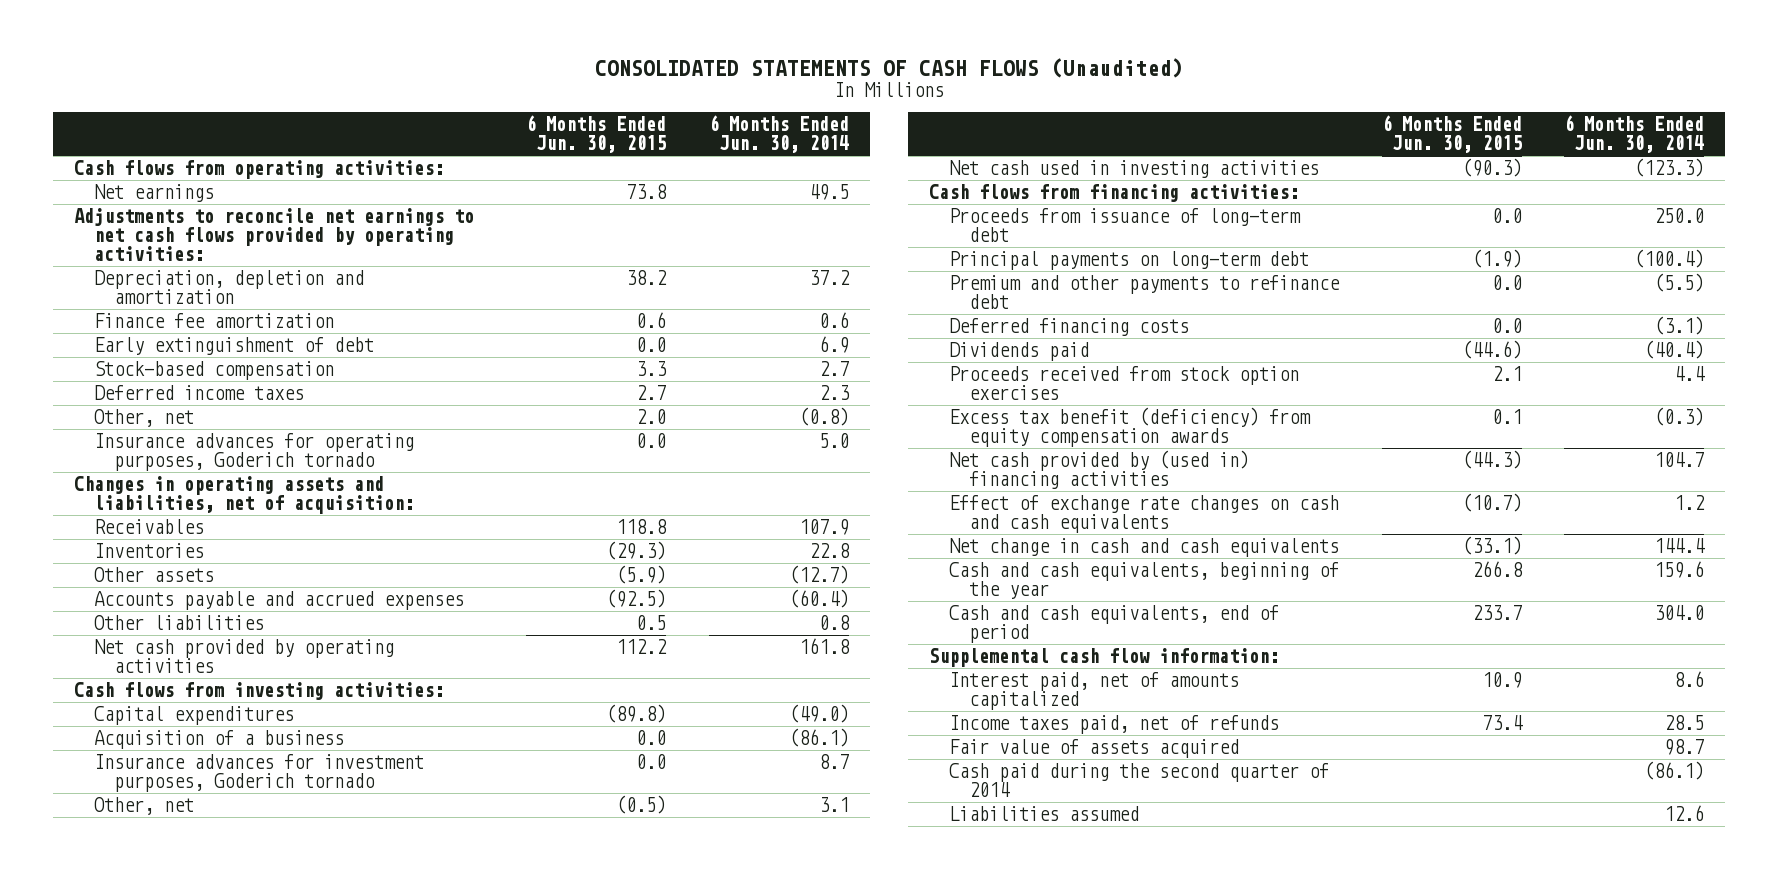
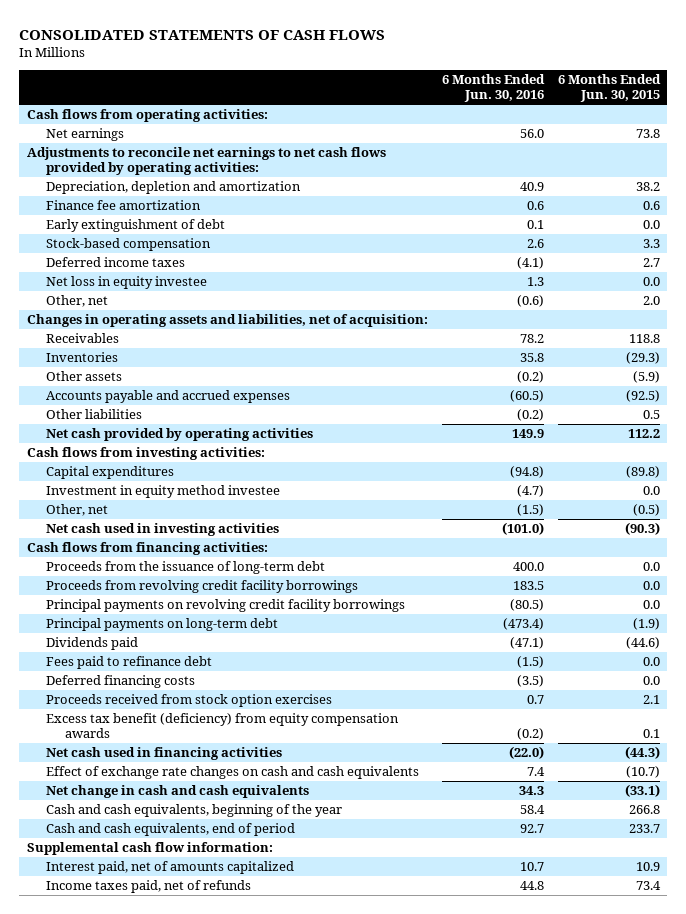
- CONSOLIDATED STATEMENTS OF CASH FLOWS (Unaudited)
+ CONSOLIDATED STATEMENTS OF CASH FLOWS
- | 6 Months Ended Jun. 30, 2015 | 6 Months Ended Jun. 30, 2014
+ | 6 Months Ended Jun. 30, 2016 | 6 Months Ended Jun. 30, 2015
+ Net loss in equity investee | 1.3 | 0.0
- Insurance advances for operating purposes, Goderich tornado | 0.0 | 5.0
- Acquisition of a business | 0.0 | (86.1)
- Insurance advances for investment purposes, Goderich tornado | 0.0 | 8.7
+ Investment in equity method investee | (4.7) | 0.0
- Proceeds from issuance of long-term debt | 0.0 | 250.0
+ Proceeds from the issuance of long-term debt | 400.0 | 0.0
+ Proceeds from revolving credit facility borrowings | 183.5 | 0.0
+ Principal payments on revolving credit facility borrowings | (80.5) | 0.0
- Premium and other payments to refinance debt | 0.0 | (5.5)
+ Fees paid to refinance debt | (1.5) | 0.0
moved down: Deferred financing costs | (3.5) | 0.0
- Net cash provided by (used in) financing activities | (44.3) | 104.7
+ Net cash used in financing activities | (22.0) | (44.3)
- Fair value of assets acquired | | 98.7
- Cash paid during the second quarter of 2014 | | (86.1)
- Liabilities assumed | | 12.6

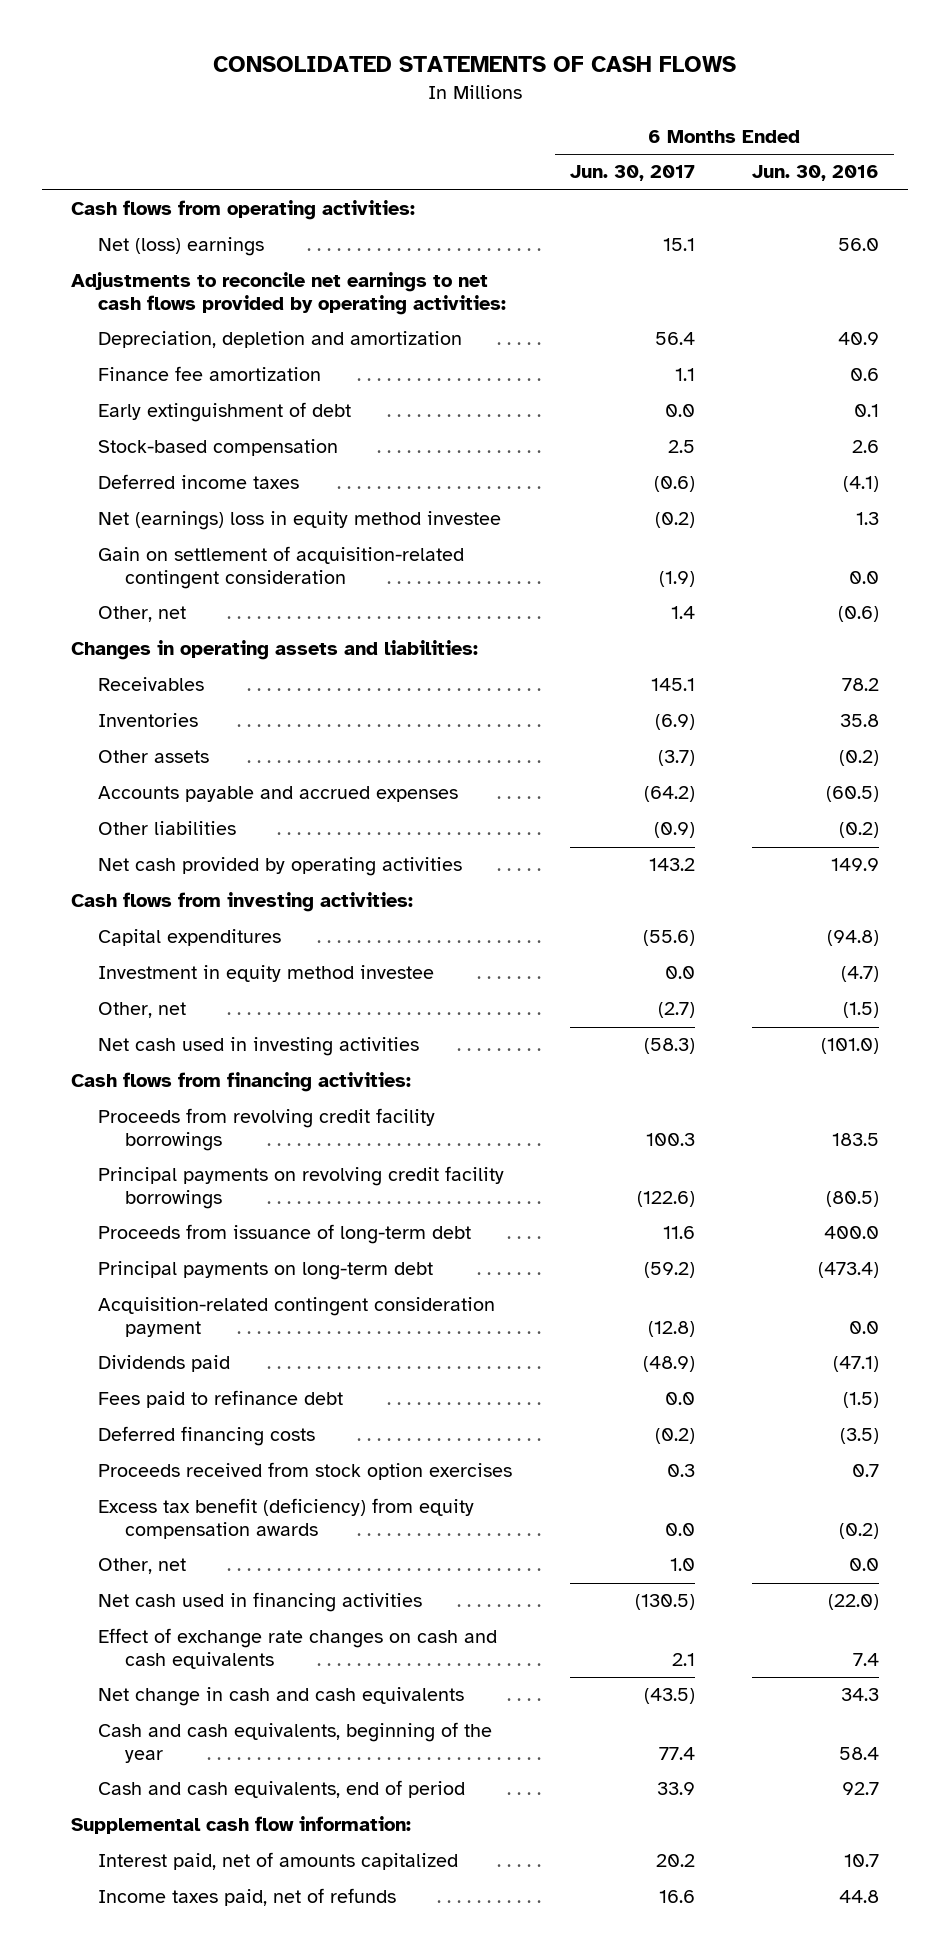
- | 6 Months Ended Jun. 30, 2016 | 6 Months Ended Jun. 30, 2015
+ | 6 Months Ended Jun. 30, 2017 | 6 Months Ended Jun. 30, 2016
- Net earnings | 56.0 | 73.8
+ Net (loss) earnings | 15.1 | 56.0
- Net loss in equity investee | 1.3 | 0.0
+ Net (earnings) loss in equity method investee | (0.2) | 1.3
+ Gain on settlement of acquisition-related contingent consideration | (1.9) | 0.0
- Changes in operating assets and liabilities, net of acquisition:
+ Changes in operating assets and liabilities:
- Proceeds from the issuance of long-term debt | 400.0 | 0.0
+ Proceeds from issuance of long-term debt | 11.6 | 400.0
+ Acquisition-related contingent consideration payment | (12.8) | 0.0
+ Other, net | 1.0 | 0.0

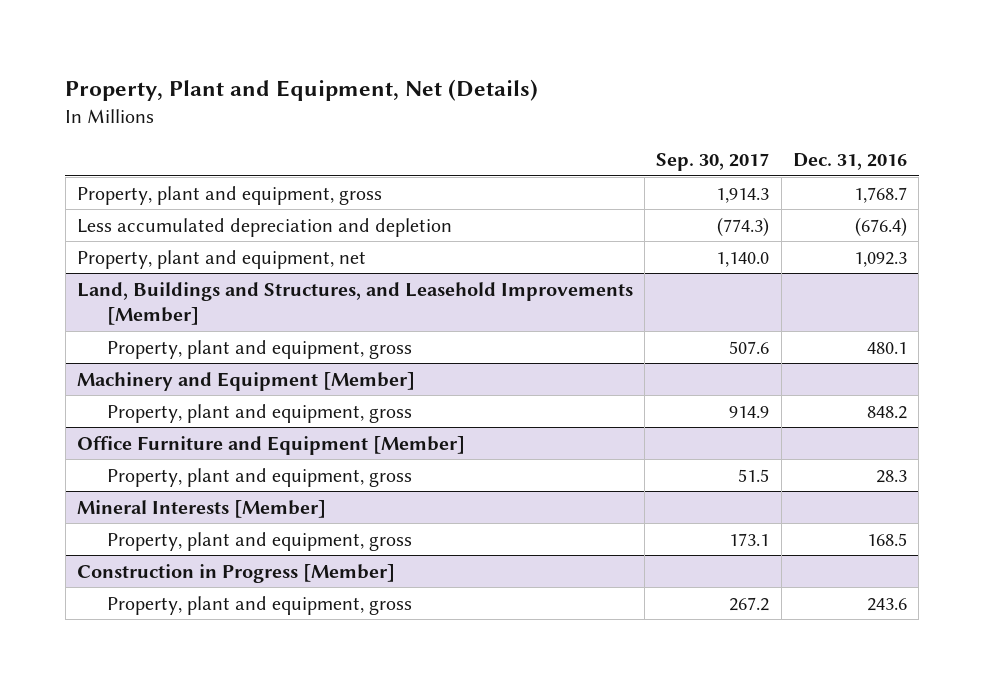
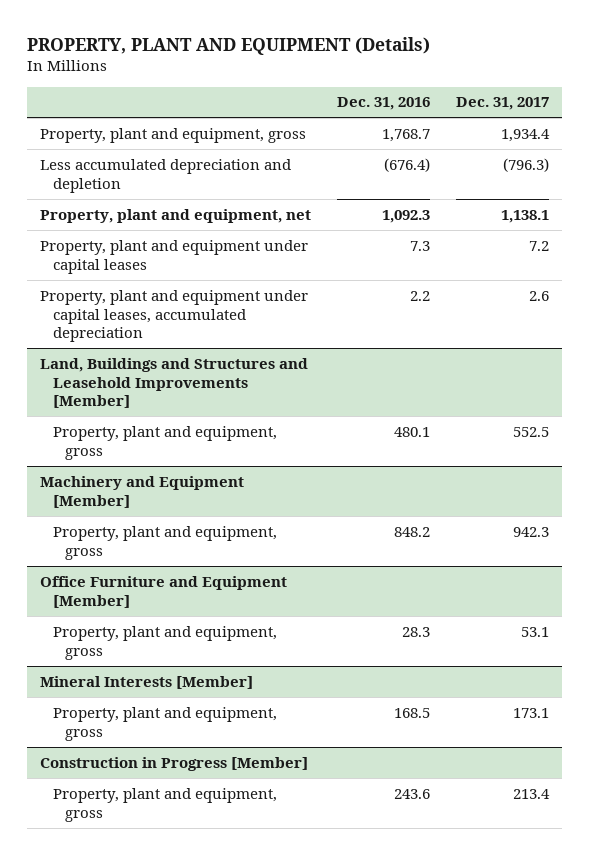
- Property, Plant and Equipment, Net (Details)
+ PROPERTY, PLANT AND EQUIPMENT (Details)
- | Sep. 30, 2017 | Dec. 31, 2016
+ | Dec. 31, 2016 | Dec. 31, 2017
- Land, Buildings and Structures, and Leasehold Improvements [Member]
+ Property, plant and equipment under capital leases | 7.3 | 7.2
+ Property, plant and equipment under capital leases, accumulated depreciation | 2.2 | 2.6
+ Land, Buildings and Structures and Leasehold Improvements [Member]

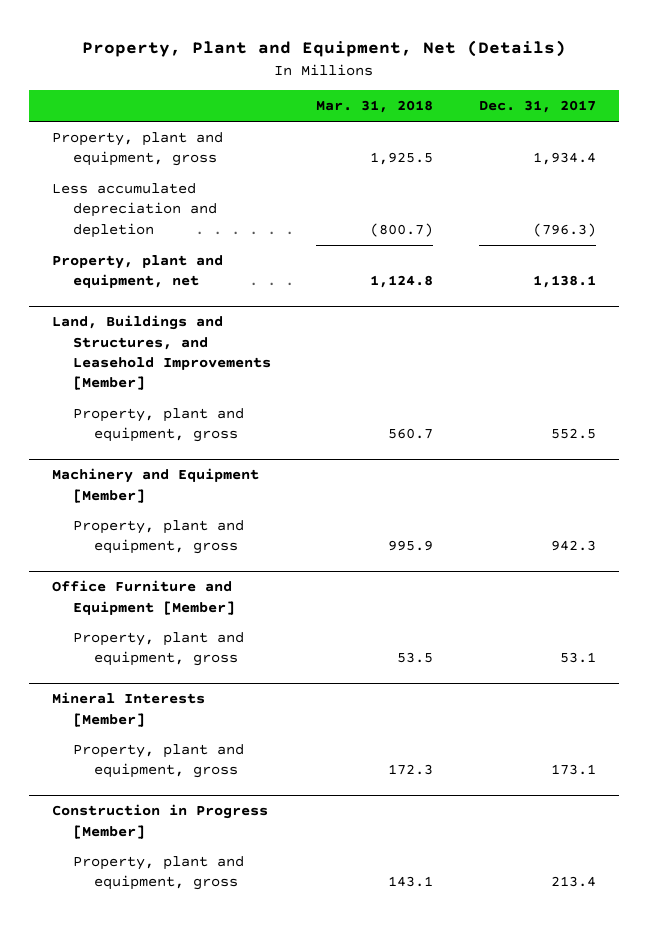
- PROPERTY, PLANT AND EQUIPMENT (Details)
+ Property, Plant and Equipment, Net (Details)
- | Dec. 31, 2016 | Dec. 31, 2017
+ | Mar. 31, 2018 | Dec. 31, 2017
- Property, plant and equipment under capital leases | 7.3 | 7.2
- Property, plant and equipment under capital leases, accumulated depreciation | 2.2 | 2.6
- Land, Buildings and Structures and Leasehold Improvements [Member]
+ Land, Buildings and Structures, and Leasehold Improvements [Member]

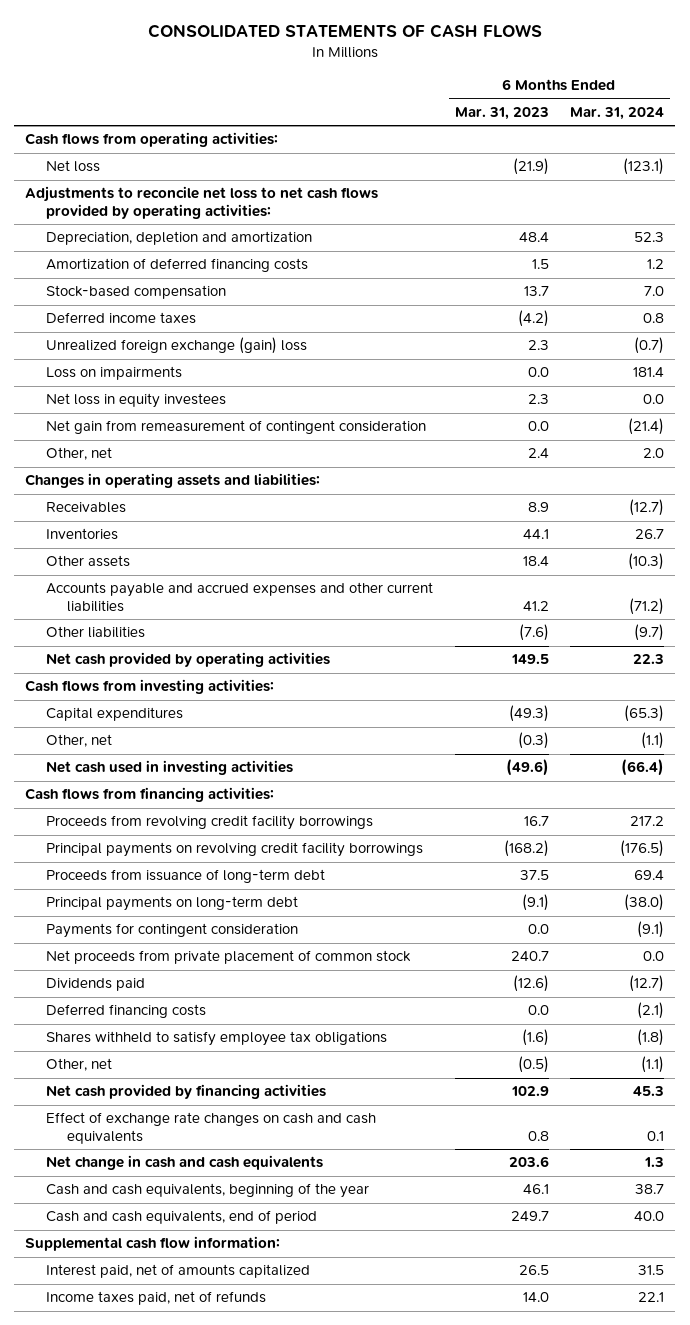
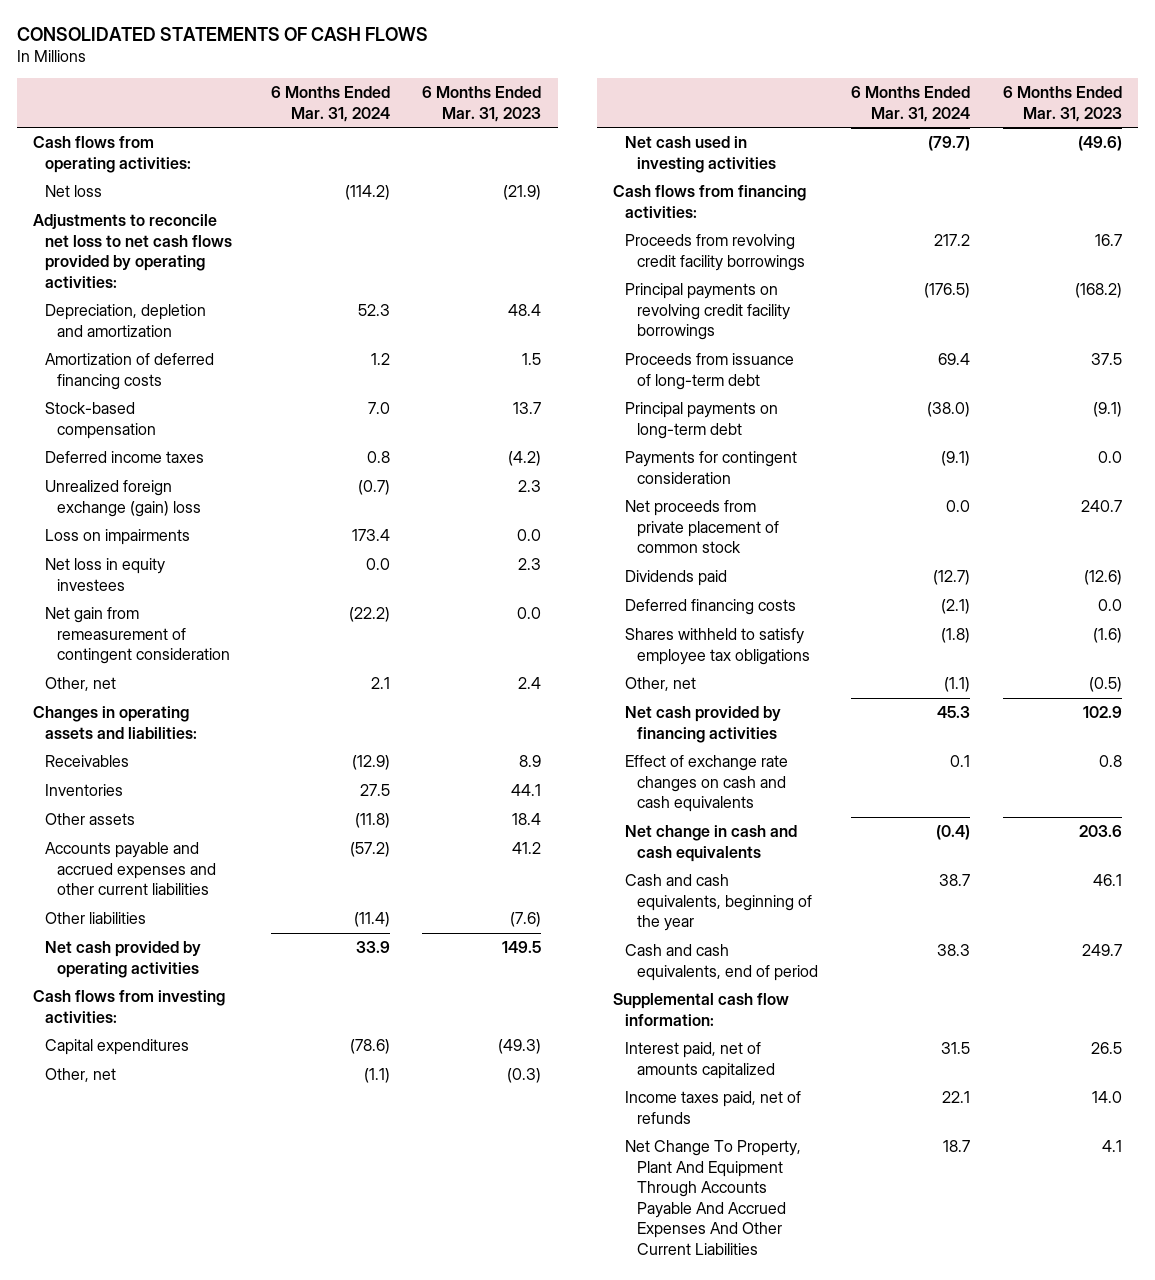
- | 6 Months Ended Mar. 31, 2023 | 6 Months Ended Mar. 31, 2024
+ | 6 Months Ended Mar. 31, 2024 | 6 Months Ended Mar. 31, 2023
- Net loss | (21.9) | (123.1)
+ Net loss | (114.2) | (21.9)
- Loss on impairments | 0.0 | 181.4
+ Loss on impairments | 173.4 | 0.0
- Net gain from remeasurement of contingent consideration | 0.0 | (21.4)
- Other, net | 2.4 | 2.0
+ Net gain from remeasurement of contingent consideration | (22.2) | 0.0
+ Other, net | 2.1 | 2.4
- Receivables | 8.9 | (12.7)
- Inventories | 44.1 | 26.7
- Other assets | 18.4 | (10.3)
- Accounts payable and accrued expenses and other current liabilities | 41.2 | (71.2)
- Other liabilities | (7.6) | (9.7)
- Net cash provided by operating activities | 149.5 | 22.3
+ Receivables | (12.9) | 8.9
+ Inventories | 27.5 | 44.1
+ Other assets | (11.8) | 18.4
+ Accounts payable and accrued expenses and other current liabilities | (57.2) | 41.2
+ Other liabilities | (11.4) | (7.6)
+ Net cash provided by operating activities | 33.9 | 149.5
- Capital expenditures | (49.3) | (65.3)
+ Capital expenditures | (78.6) | (49.3)
- Net cash used in investing activities | (49.6) | (66.4)
+ Net cash used in investing activities | (79.7) | (49.6)
- Net change in cash and cash equivalents | 203.6 | 1.3
+ Net change in cash and cash equivalents | (0.4) | 203.6
- Cash and cash equivalents, end of period | 249.7 | 40.0
+ Cash and cash equivalents, end of period | 38.3 | 249.7
+ Net Change To Property, Plant And Equipment Through Accounts Payable And Accrued Expenses And Other Current Liabilities | 18.7 | 4.1

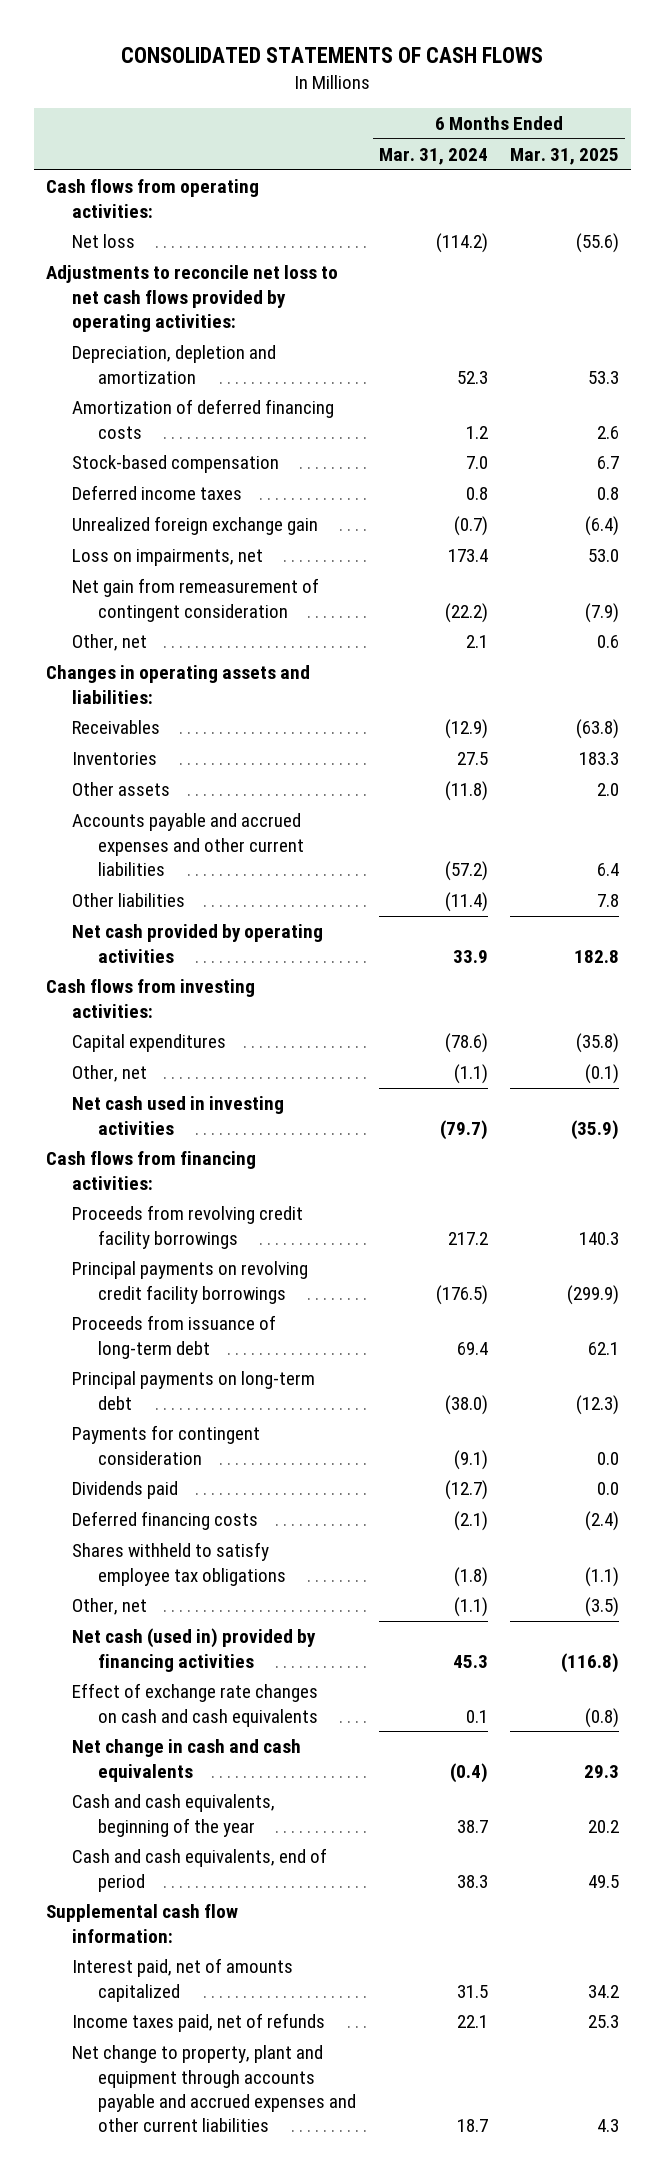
- | 6 Months Ended Mar. 31, 2024 | 6 Months Ended Mar. 31, 2023
+ | 6 Months Ended Mar. 31, 2024 | 6 Months Ended Mar. 31, 2025
- Unrealized foreign exchange (gain) loss | (0.7) | 2.3
- Loss on impairments | 173.4 | 0.0
- Net loss in equity investees | 0.0 | 2.3
+ Unrealized foreign exchange gain | (0.7) | (6.4)
+ Loss on impairments, net | 173.4 | 53.0
- Net proceeds from private placement of common stock | 0.0 | 240.7
- Net cash provided by financing activities | 45.3 | 102.9
+ Net cash (used in) provided by financing activities | 45.3 | (116.8)
- Net Change To Property, Plant And Equipment Through Accounts Payable And Accrued Expenses And Other Current Liabilities | 18.7 | 4.1
+ Net change to property, plant and equipment through accounts payable and accrued expenses and other current liabilities | 18.7 | 4.3

